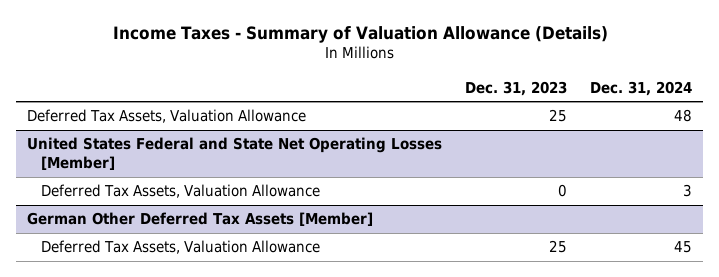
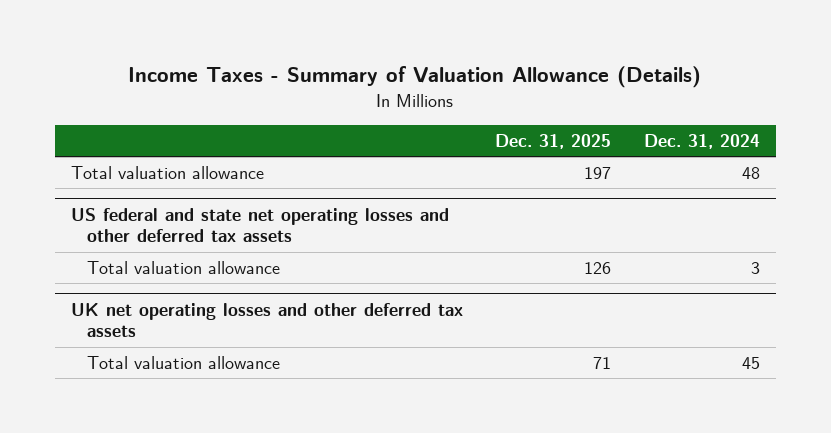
- | Dec. 31, 2023 | Dec. 31, 2024
+ | Dec. 31, 2025 | Dec. 31, 2024
- Deferred Tax Assets, Valuation Allowance | 25 | 48
- United States Federal and State Net Operating Losses [Member]
- Deferred Tax Assets, Valuation Allowance | 0 | 3
- German Other Deferred Tax Assets [Member]
- Deferred Tax Assets, Valuation Allowance | 25 | 45
+ Total valuation allowance | 197 | 48
+ US federal and state net operating losses and other deferred tax assets
+ Total valuation allowance | 126 | 3
+ UK net operating losses and other deferred tax assets
+ Total valuation allowance | 71 | 45

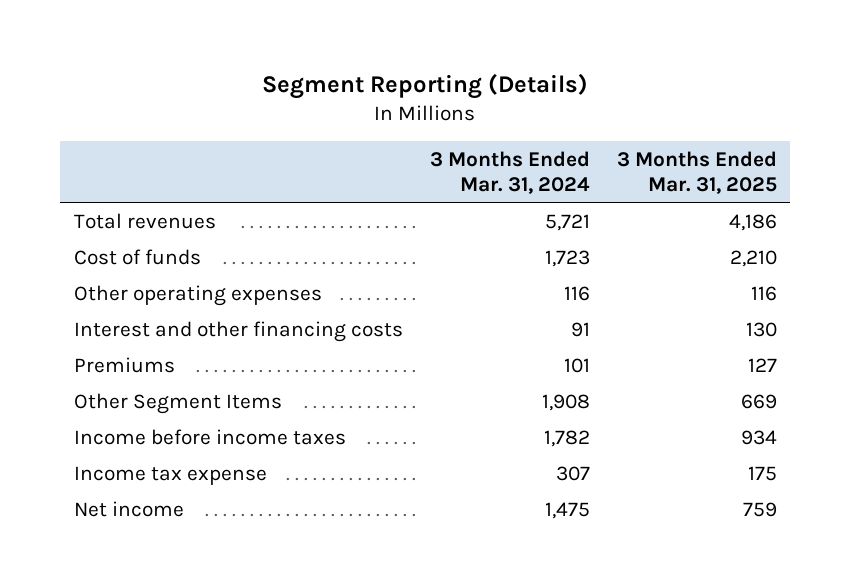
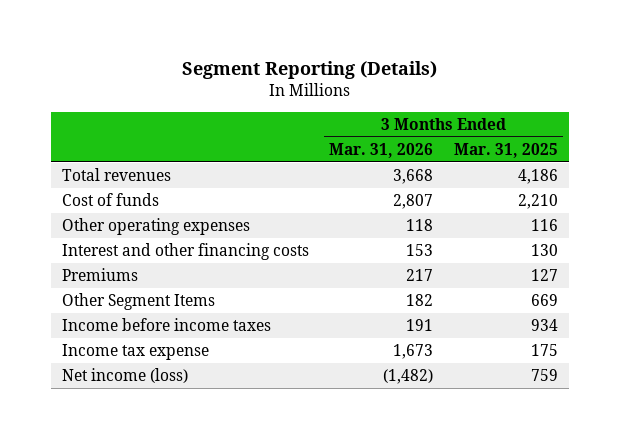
- | 3 Months Ended Mar. 31, 2024 | 3 Months Ended Mar. 31, 2025
+ | 3 Months Ended Mar. 31, 2026 | 3 Months Ended Mar. 31, 2025
- Net income | 1,475 | 759
+ Net income (loss) | (1,482) | 759

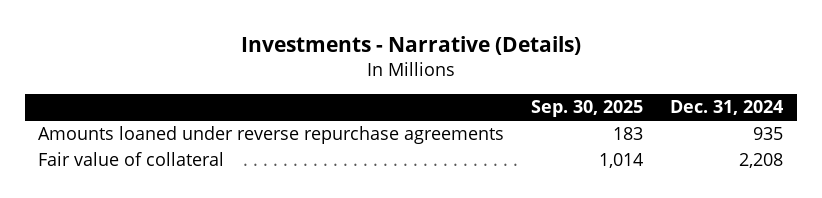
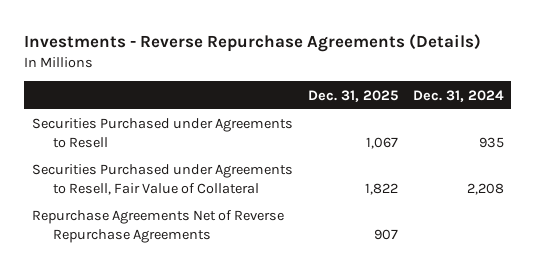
- Investments - Narrative (Details)
+ Investments - Reverse Repurchase Agreements (Details)
- | Sep. 30, 2025 | Dec. 31, 2024
+ | Dec. 31, 2025 | Dec. 31, 2024
- Amounts loaned under reverse repurchase agreements | 183 | 935
- Fair value of collateral | 1,014 | 2,208
+ Securities Purchased under Agreements to Resell | 1,067 | 935
+ Securities Purchased under Agreements to Resell, Fair Value of Collateral | 1,822 | 2,208
+ Repurchase Agreements Net of Reverse Repurchase Agreements | 907 |

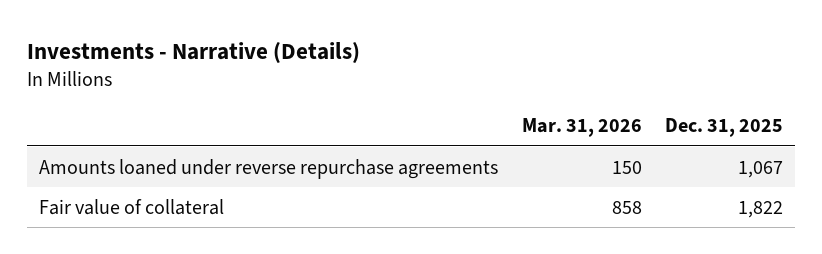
- Investments - Reverse Repurchase Agreements (Details)
+ Investments - Narrative (Details)
- | Dec. 31, 2025 | Dec. 31, 2024
+ | Mar. 31, 2026 | Dec. 31, 2025
- Securities Purchased under Agreements to Resell | 1,067 | 935
- Securities Purchased under Agreements to Resell, Fair Value of Collateral | 1,822 | 2,208
- Repurchase Agreements Net of Reverse Repurchase Agreements | 907 |
+ Amounts loaned under reverse repurchase agreements | 150 | 1,067
+ Fair value of collateral | 858 | 1,822

